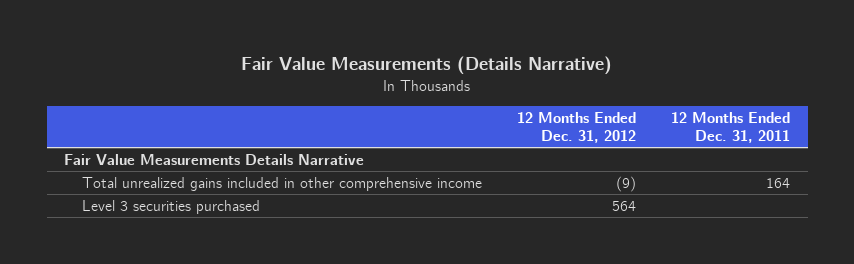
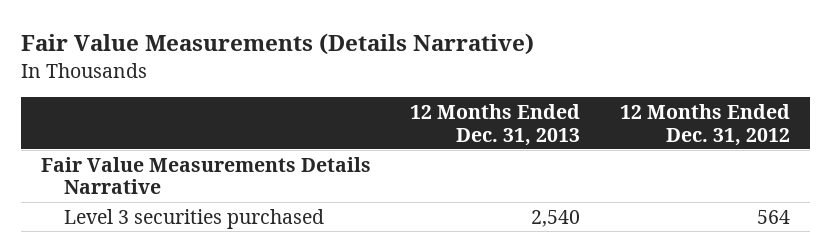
- | 12 Months Ended Dec. 31, 2012 | 12 Months Ended Dec. 31, 2011
+ | 12 Months Ended Dec. 31, 2013 | 12 Months Ended Dec. 31, 2012
- Total unrealized gains included in other comprehensive income | (9) | 164

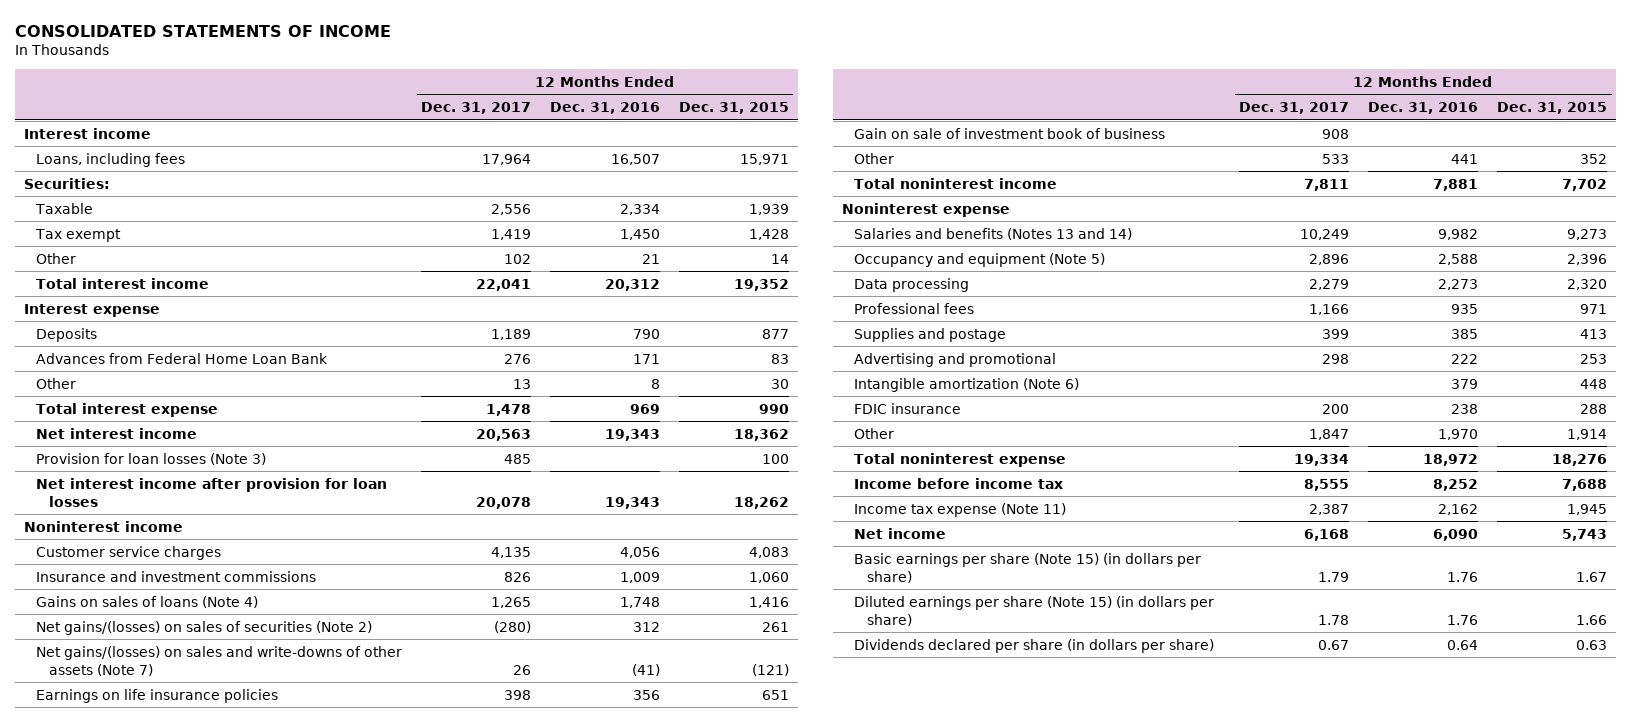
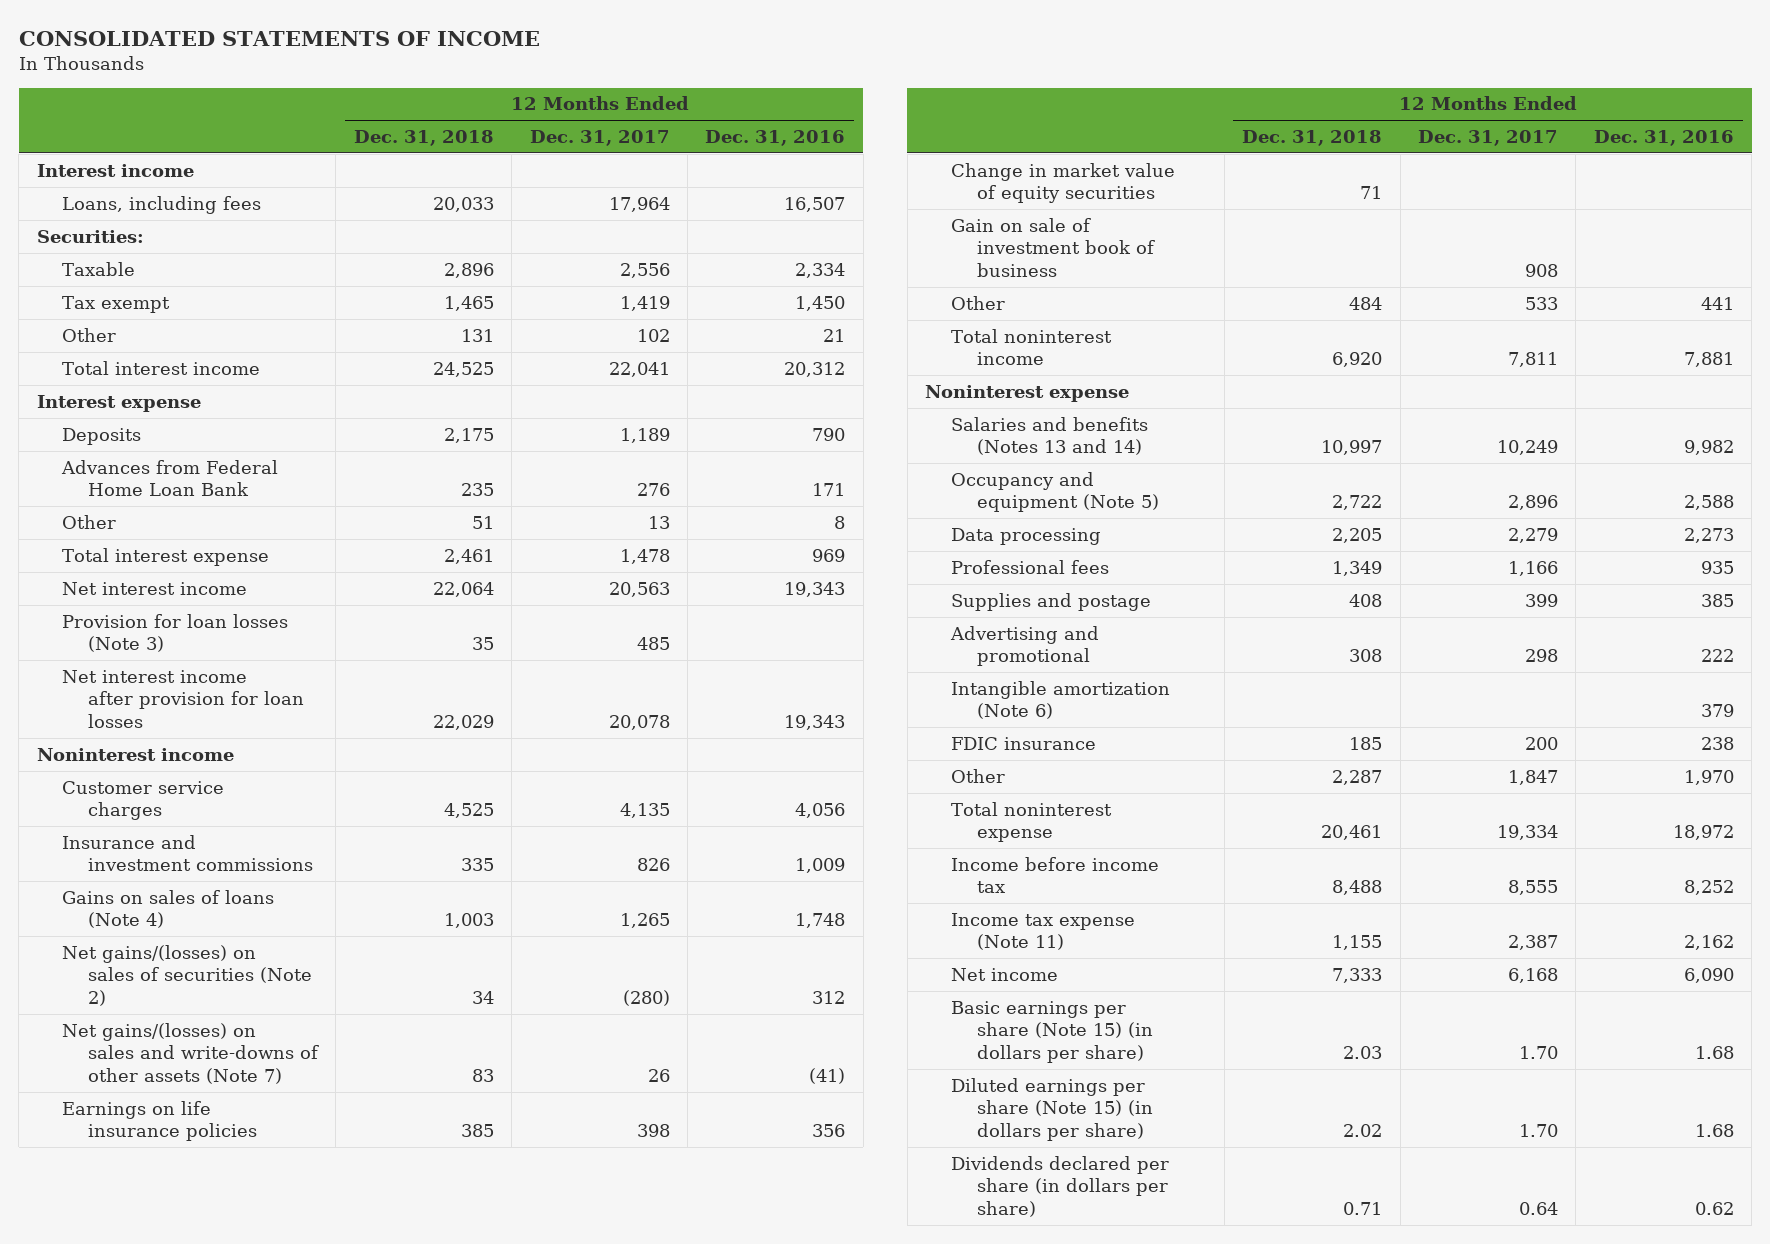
- | 12 Months Ended Dec. 31, 2017 | 12 Months Ended Dec. 31, 2016 | 12 Months Ended Dec. 31, 2015
+ | 12 Months Ended Dec. 31, 2018 | 12 Months Ended Dec. 31, 2017 | 12 Months Ended Dec. 31, 2016
+ Change in market value of equity securities | 71 | |
- Basic earnings per share (Note 15) (in dollars per share) | 1.79 | 1.76 | 1.67
- Diluted earnings per share (Note 15) (in dollars per share) | 1.78 | 1.76 | 1.66
- Dividends declared per share (in dollars per share) | 0.67 | 0.64 | 0.63
+ Basic earnings per share (Note 15) (in dollars per share) | 2.03 | 1.70 | 1.68
+ Diluted earnings per share (Note 15) (in dollars per share) | 2.02 | 1.70 | 1.68
+ Dividends declared per share (in dollars per share) | 0.71 | 0.64 | 0.62

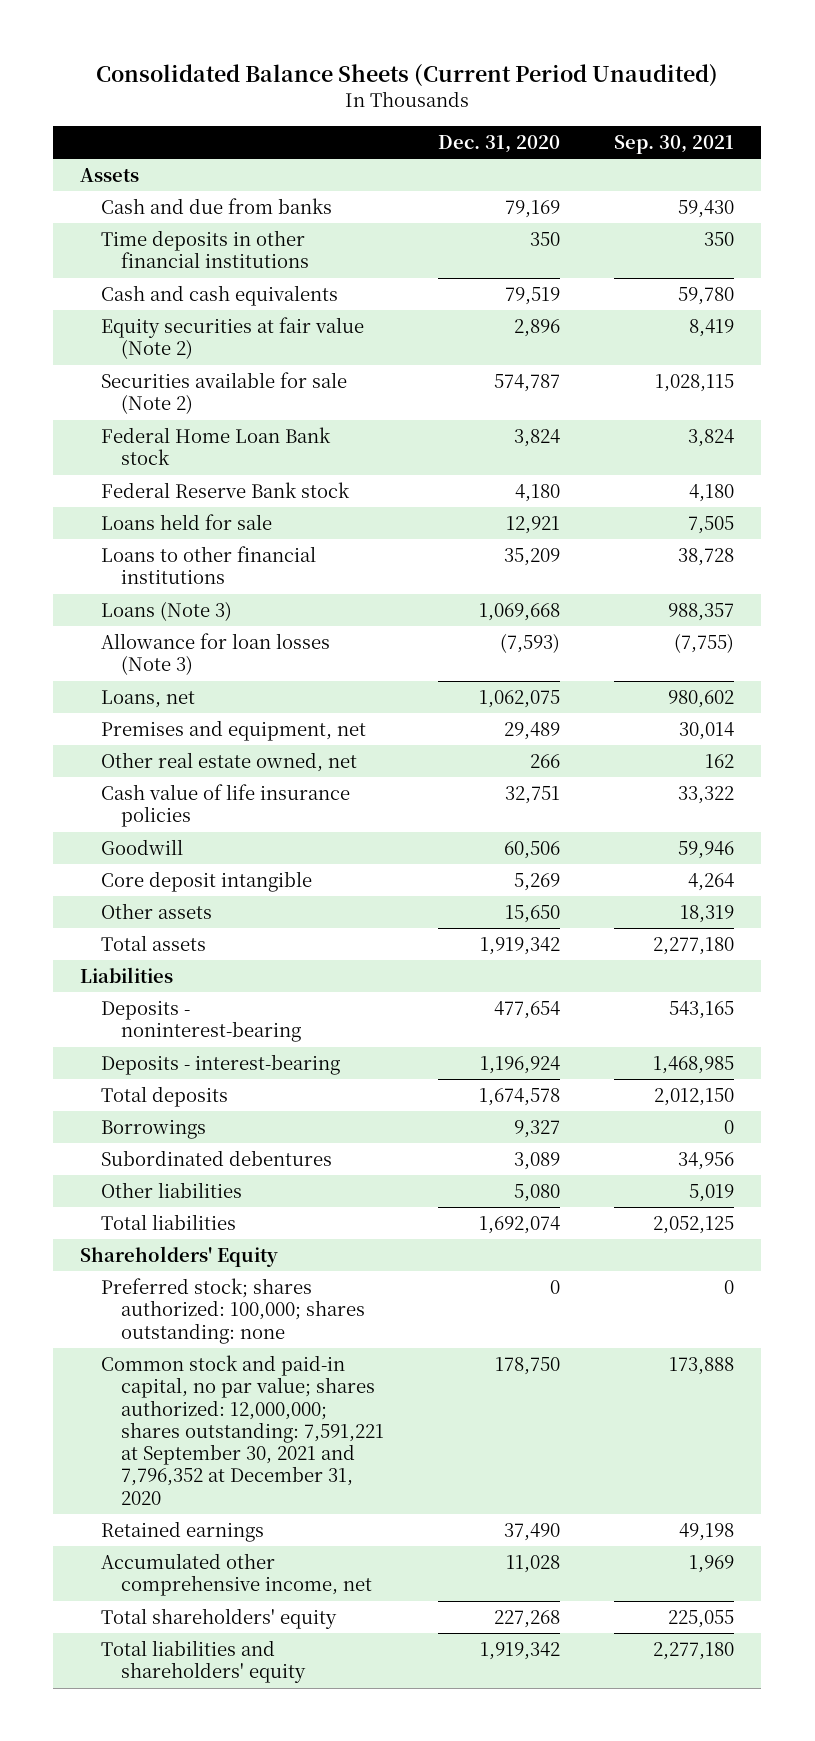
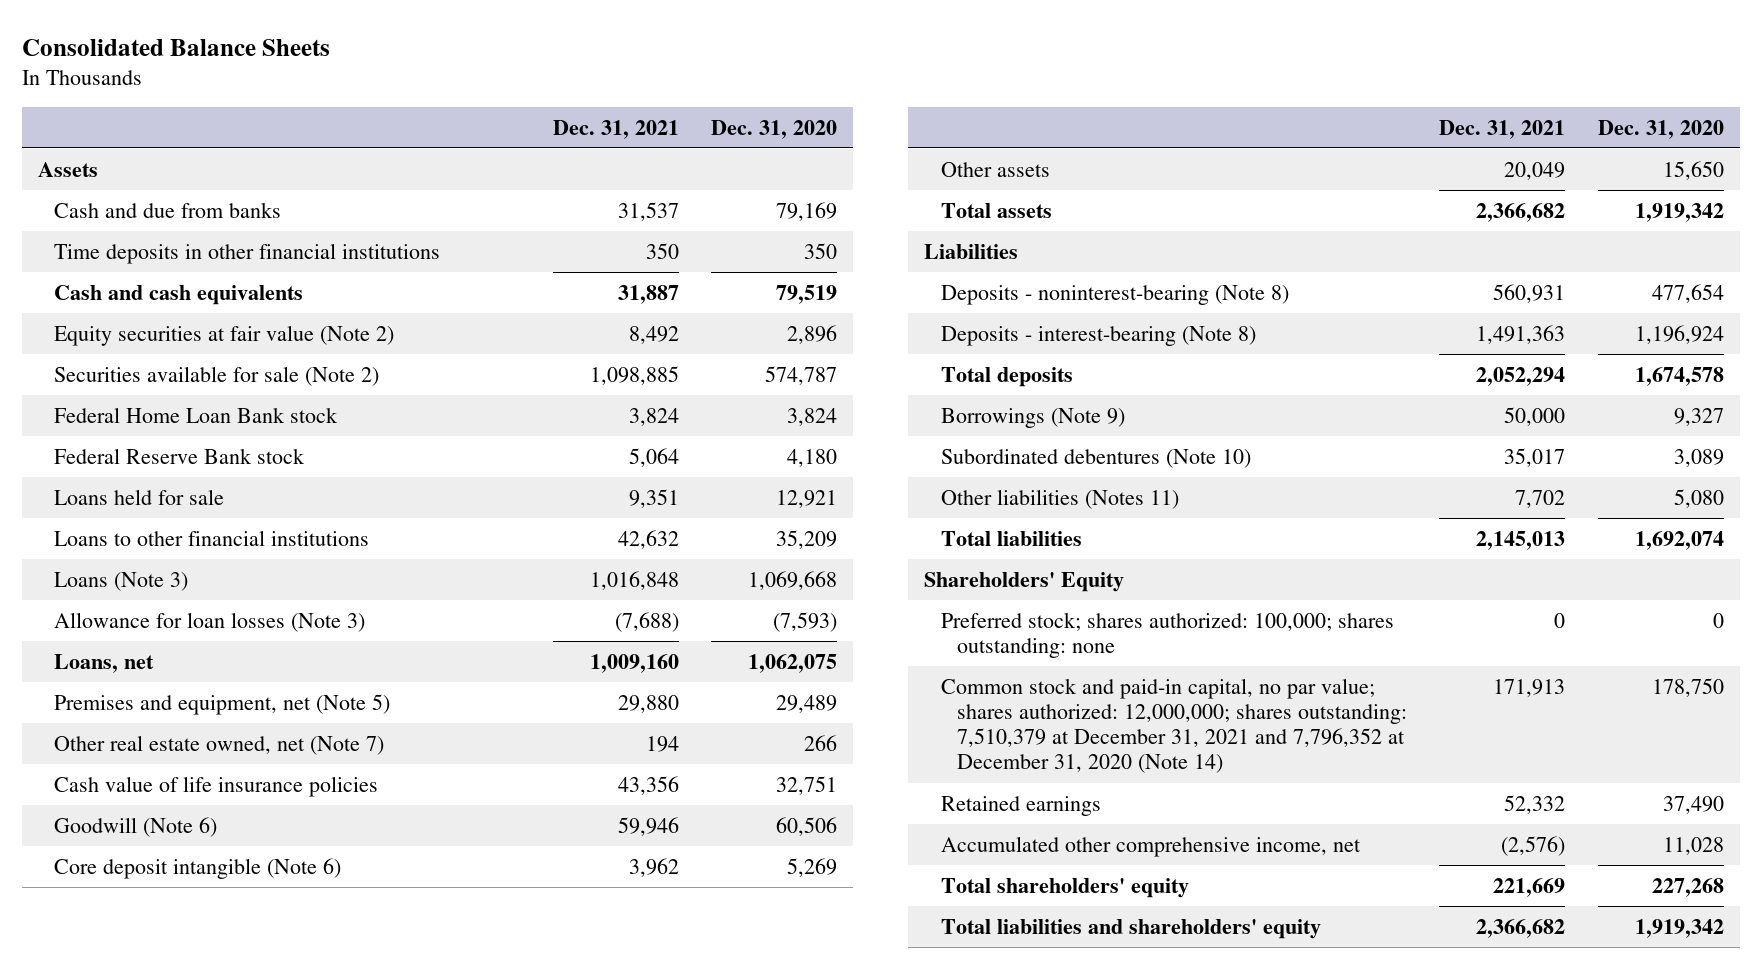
- Consolidated Balance Sheets (Current Period Unaudited)
+ Consolidated Balance Sheets
- | Dec. 31, 2020 | Sep. 30, 2021
+ | Dec. 31, 2021 | Dec. 31, 2020
- Premises and equipment, net | 29,489 | 30,014
- Other real estate owned, net | 266 | 162
+ Premises and equipment, net (Note 5) | 29,880 | 29,489
+ Other real estate owned, net (Note 7) | 194 | 266
- Goodwill | 60,506 | 59,946
- Core deposit intangible | 5,269 | 4,264
+ Goodwill (Note 6) | 59,946 | 60,506
+ Core deposit intangible (Note 6) | 3,962 | 5,269
- Deposits - noninterest-bearing | 477,654 | 543,165
- Deposits - interest-bearing | 1,196,924 | 1,468,985
+ Deposits - noninterest-bearing (Note 8) | 560,931 | 477,654
+ Deposits - interest-bearing (Note 8) | 1,491,363 | 1,196,924
- Borrowings | 9,327 | 0
- Subordinated debentures | 3,089 | 34,956
- Other liabilities | 5,080 | 5,019
+ Borrowings (Note 9) | 50,000 | 9,327
+ Subordinated debentures (Note 10) | 35,017 | 3,089
+ Other liabilities (Notes 11) | 7,702 | 5,080
- Common stock and paid-in capital, no par value; shares authorized: 12,000,000; shares outstanding: 7,591,221 at September 30, 2021 and 7,796,352 at December 31, 2020 | 178,750 | 173,888
+ Common stock and paid-in capital, no par value; shares authorized: 12,000,000; shares outstanding: 7,510,379 at December 31, 2021 and 7,796,352 at December 31, 2020 (Note 14) | 171,913 | 178,750

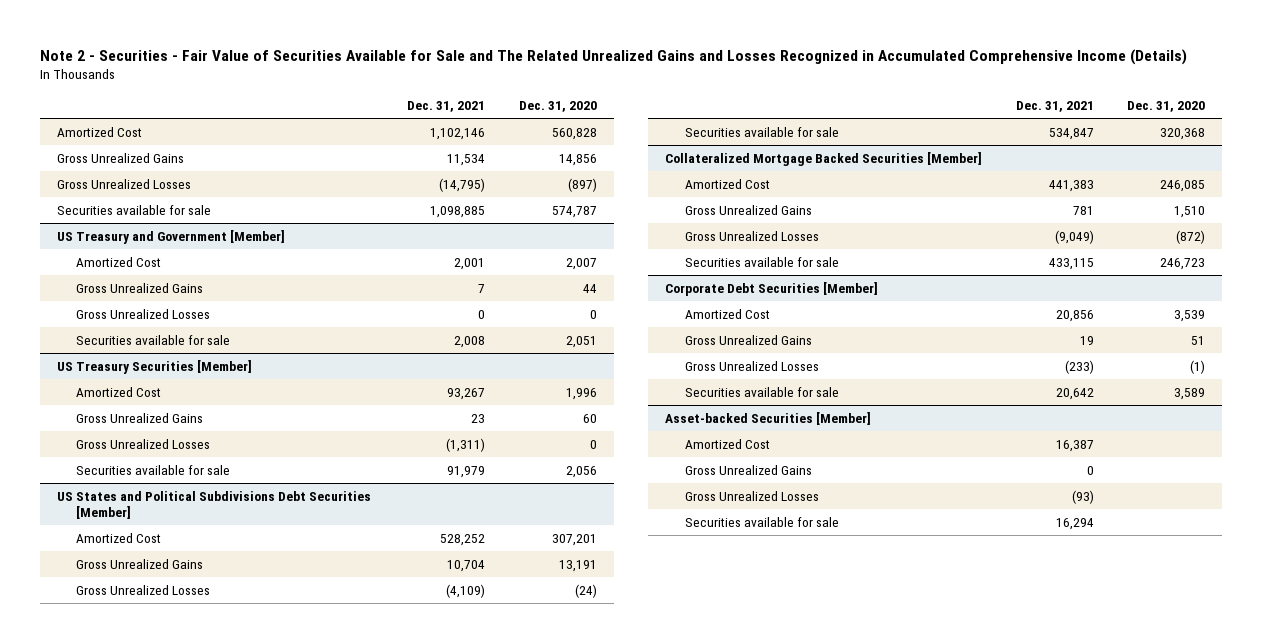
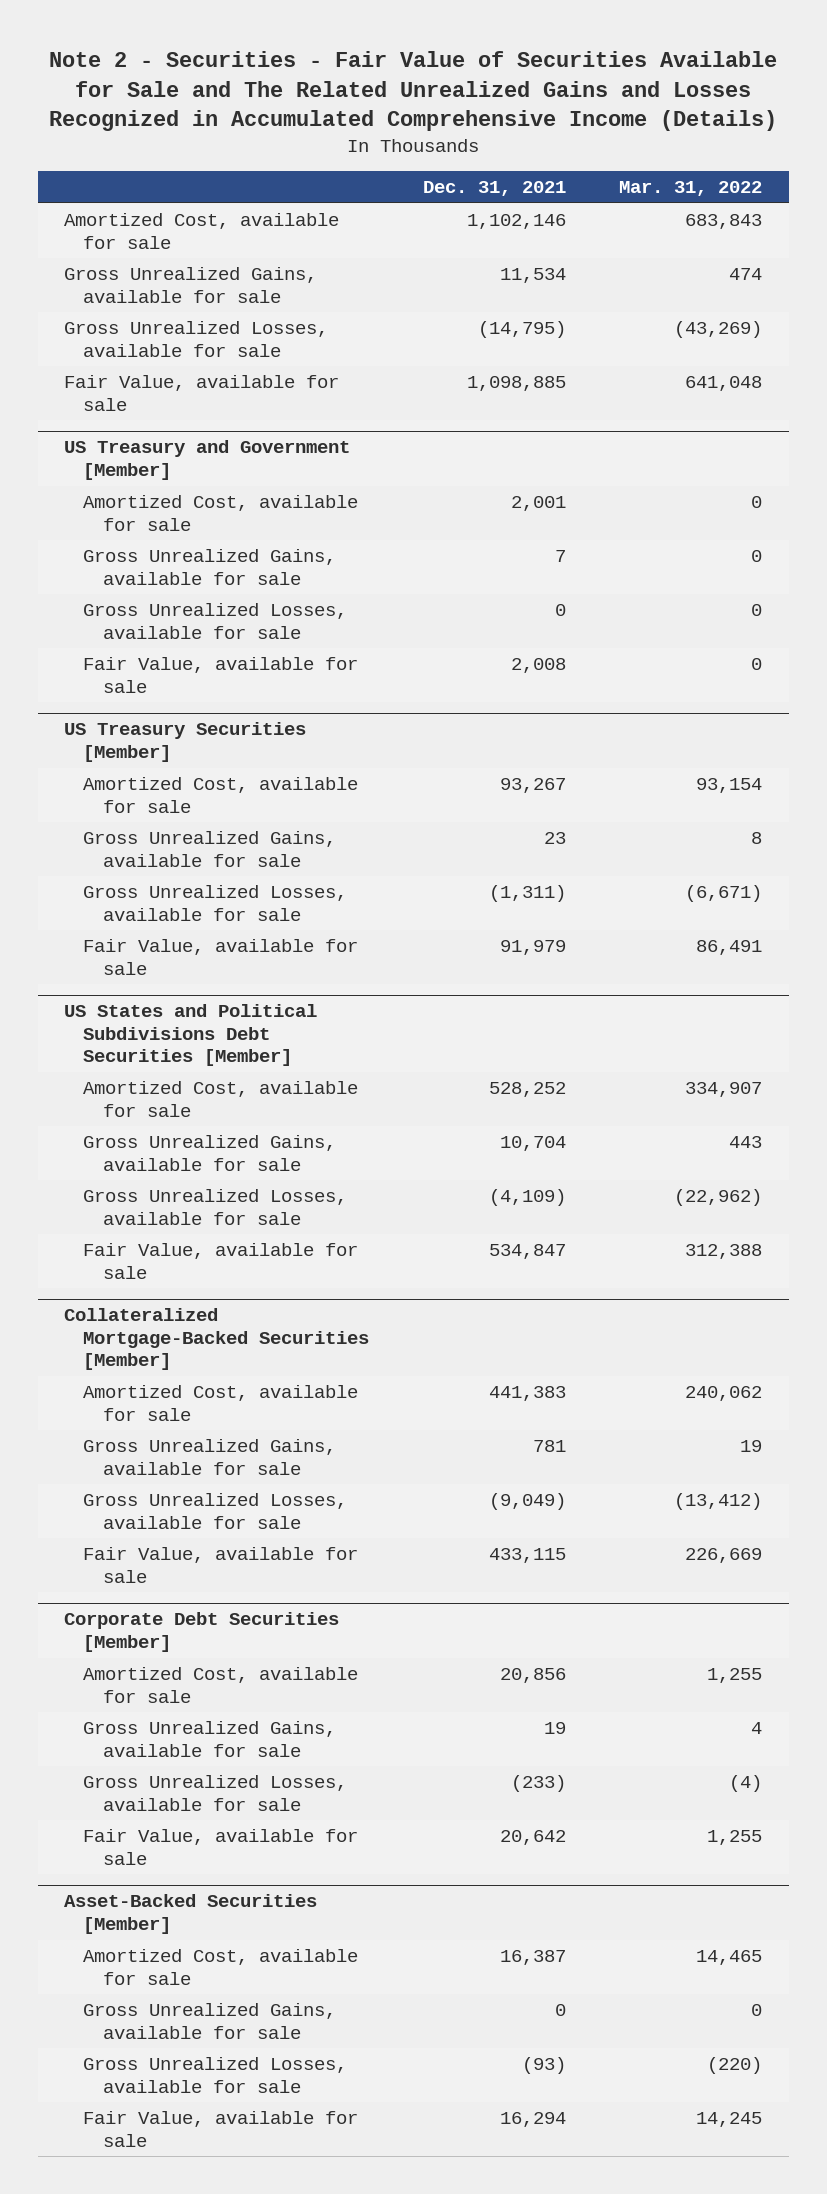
- | Dec. 31, 2021 | Dec. 31, 2020
+ | Dec. 31, 2021 | Mar. 31, 2022
- Amortized Cost | 1,102,146 | 560,828
- Gross Unrealized Gains | 11,534 | 14,856
- Gross Unrealized Losses | (14,795) | (897)
- Securities available for sale | 1,098,885 | 574,787
+ Amortized Cost, available for sale | 1,102,146 | 683,843
+ Gross Unrealized Gains, available for sale | 11,534 | 474
+ Gross Unrealized Losses, available for sale | (14,795) | (43,269)
+ Fair Value, available for sale | 1,098,885 | 641,048
@ US Treasury and Government [Member]
- Amortized Cost | 2,001 | 2,007
- Gross Unrealized Gains | 7 | 44
- Gross Unrealized Losses | 0 | 0
- Securities available for sale | 2,008 | 2,051
+ Amortized Cost, available for sale | 2,001 | 0
+ Gross Unrealized Gains, available for sale | 7 | 0
+ Gross Unrealized Losses, available for sale | 0 | 0
+ Fair Value, available for sale | 2,008 | 0
@ US Treasury Securities [Member]
- Amortized Cost | 93,267 | 1,996
- Gross Unrealized Gains | 23 | 60
- Gross Unrealized Losses | (1,311) | 0
- Securities available for sale | 91,979 | 2,056
+ Amortized Cost, available for sale | 93,267 | 93,154
+ Gross Unrealized Gains, available for sale | 23 | 8
+ Gross Unrealized Losses, available for sale | (1,311) | (6,671)
+ Fair Value, available for sale | 91,979 | 86,491
@ US States and Political Subdivisions Debt Securities [Member]
- Amortized Cost | 528,252 | 307,201
- Gross Unrealized Gains | 10,704 | 13,191
- Gross Unrealized Losses | (4,109) | (24)
- Securities available for sale | 534,847 | 320,368
- Collateralized Mortgage Backed Securities [Member]
- Amortized Cost | 441,383 | 246,085
- Gross Unrealized Gains | 781 | 1,510
- Gross Unrealized Losses | (9,049) | (872)
- Securities available for sale | 433,115 | 246,723
@ US States and Political Subdivisions Debt Securities [Member]
+ Amortized Cost, available for sale | 528,252 | 334,907
+ Gross Unrealized Gains, available for sale | 10,704 | 443
+ Gross Unrealized Losses, available for sale | (4,109) | (22,962)
+ Fair Value, available for sale | 534,847 | 312,388
+ Collateralized Mortgage-Backed Securities [Member]
+ Amortized Cost, available for sale | 441,383 | 240,062
+ Gross Unrealized Gains, available for sale | 781 | 19
+ Gross Unrealized Losses, available for sale | (9,049) | (13,412)
+ Fair Value, available for sale | 433,115 | 226,669
@ Corporate Debt Securities [Member]
- Amortized Cost | 20,856 | 3,539
- Gross Unrealized Gains | 19 | 51
- Gross Unrealized Losses | (233) | (1)
- Securities available for sale | 20,642 | 3,589
- Asset-backed Securities [Member]
- Amortized Cost | 16,387 |
- Gross Unrealized Gains | 0 |
- Gross Unrealized Losses | (93) |
- Securities available for sale | 16,294 |
@ Corporate Debt Securities [Member]
+ Amortized Cost, available for sale | 20,856 | 1,255
+ Gross Unrealized Gains, available for sale | 19 | 4
+ Gross Unrealized Losses, available for sale | (233) | (4)
+ Fair Value, available for sale | 20,642 | 1,255
+ Asset-Backed Securities [Member]
+ Amortized Cost, available for sale | 16,387 | 14,465
+ Gross Unrealized Gains, available for sale | 0 | 0
+ Gross Unrealized Losses, available for sale | (93) | (220)
+ Fair Value, available for sale | 16,294 | 14,245

